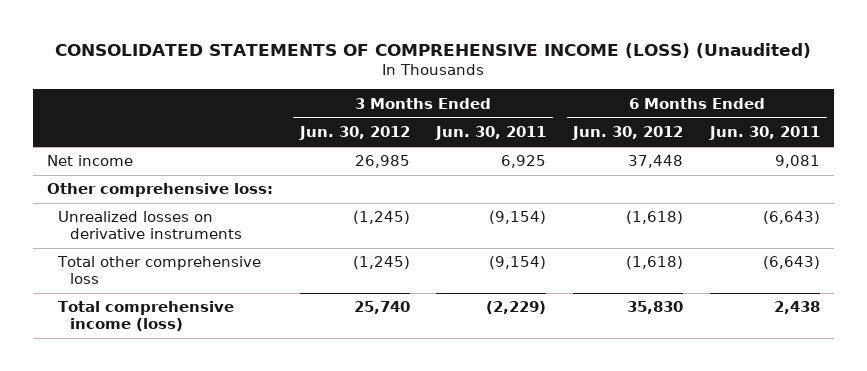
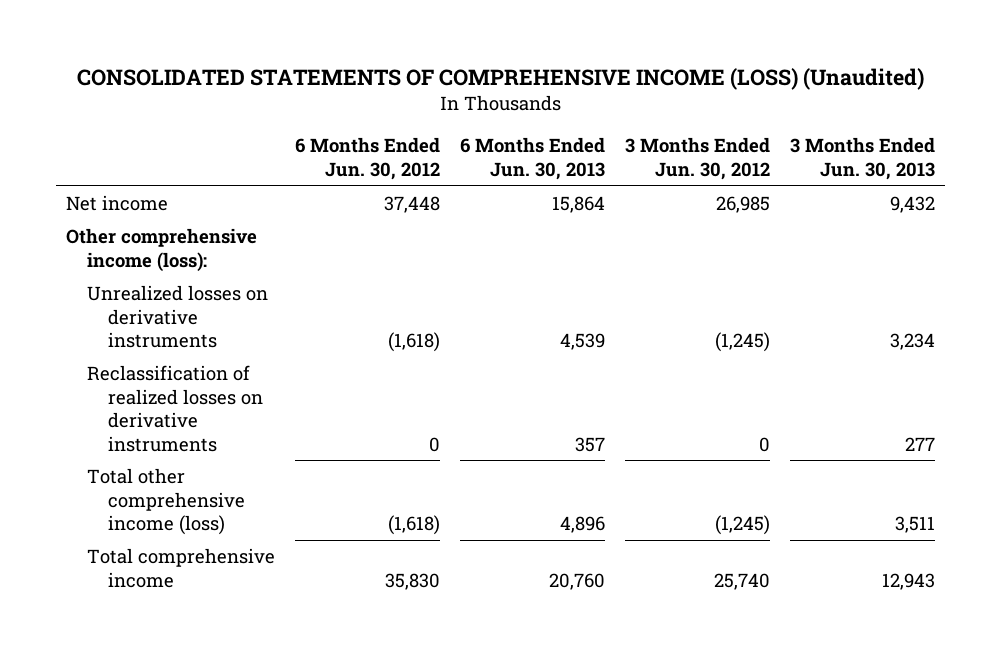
- | 3 Months Ended Jun. 30, 2012 | 3 Months Ended Jun. 30, 2011 | 6 Months Ended Jun. 30, 2012 | 6 Months Ended Jun. 30, 2011
+ | 6 Months Ended Jun. 30, 2012 | 6 Months Ended Jun. 30, 2013 | 3 Months Ended Jun. 30, 2012 | 3 Months Ended Jun. 30, 2013
- Other comprehensive loss:
+ Other comprehensive income (loss):
- Total other comprehensive loss | (1,245) | (9,154) | (1,618) | (6,643)
- Total comprehensive income (loss) | 25,740 | (2,229) | 35,830 | 2,438
+ Reclassification of realized losses on derivative instruments | 0 | 357 | 0 | 277
+ Total other comprehensive income (loss) | (1,618) | 4,896 | (1,245) | 3,511
+ Total comprehensive income | 35,830 | 20,760 | 25,740 | 12,943

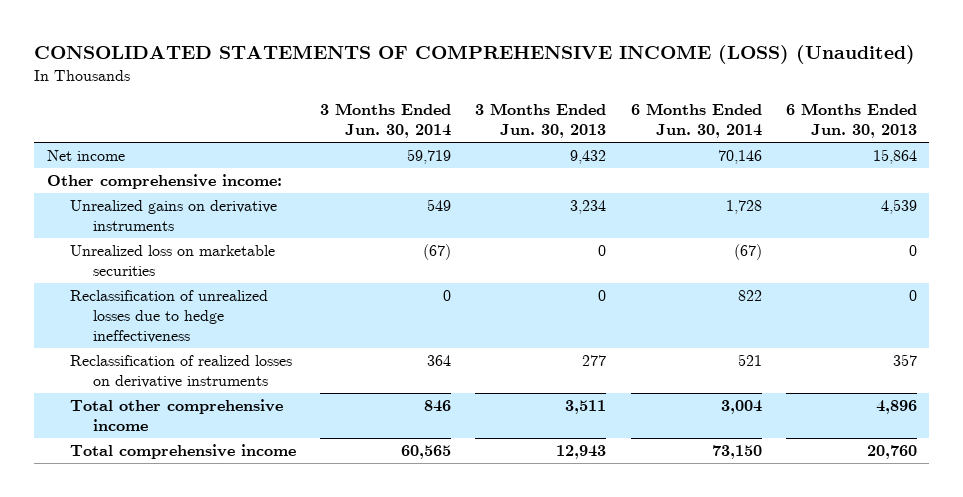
- | 6 Months Ended Jun. 30, 2012 | 6 Months Ended Jun. 30, 2013 | 3 Months Ended Jun. 30, 2012 | 3 Months Ended Jun. 30, 2013
+ | 3 Months Ended Jun. 30, 2014 | 3 Months Ended Jun. 30, 2013 | 6 Months Ended Jun. 30, 2014 | 6 Months Ended Jun. 30, 2013
- Other comprehensive income (loss):
- Unrealized losses on derivative instruments | (1,618) | 4,539 | (1,245) | 3,234
+ Other comprehensive income:
+ Unrealized gains on derivative instruments | 549 | 3,234 | 1,728 | 4,539
+ Unrealized loss on marketable securities | (67) | 0 | (67) | 0
+ Reclassification of unrealized losses due to hedge ineffectiveness | 0 | 0 | 822 | 0
- Total other comprehensive income (loss) | (1,618) | 4,896 | (1,245) | 3,511
+ Total other comprehensive income | 846 | 3,511 | 3,004 | 4,896

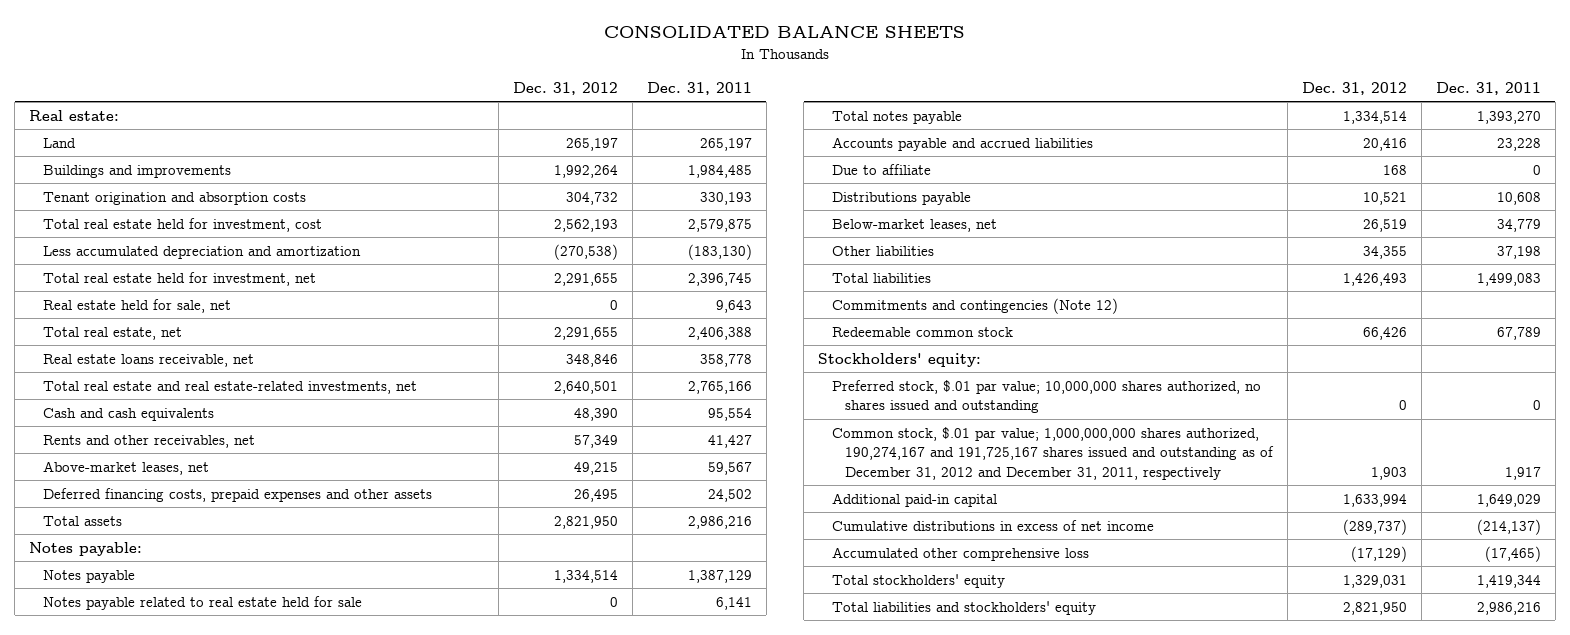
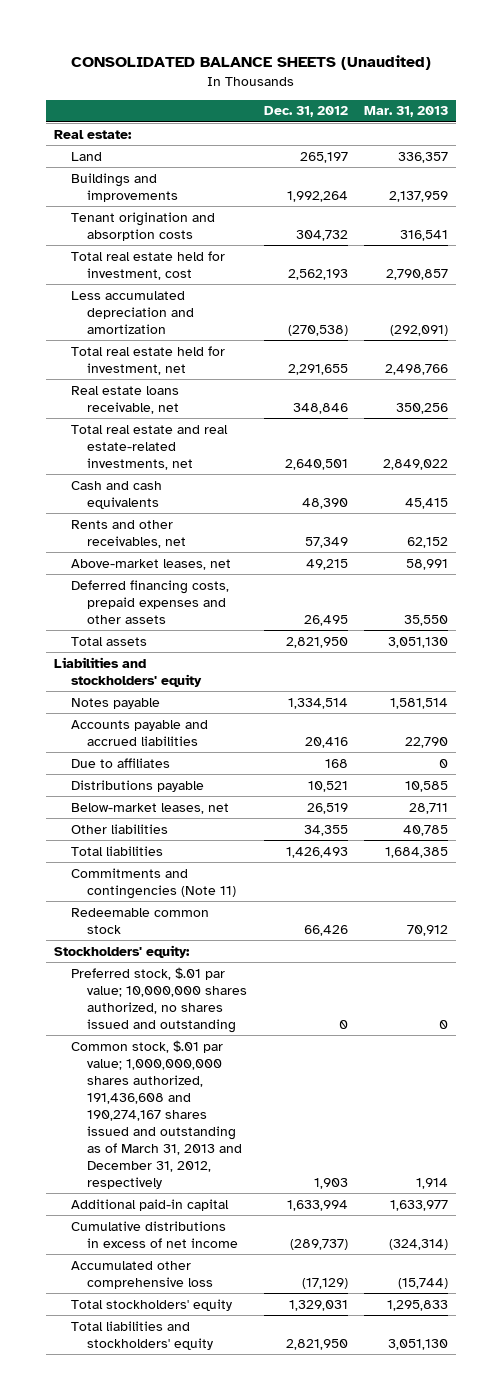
- CONSOLIDATED BALANCE SHEETS
+ CONSOLIDATED BALANCE SHEETS (Unaudited)
- | Dec. 31, 2012 | Dec. 31, 2011
+ | Dec. 31, 2012 | Mar. 31, 2013
- Real estate held for sale, net | 0 | 9,643
- Total real estate, net | 2,291,655 | 2,406,388
- Notes payable:
+ Liabilities and stockholders' equity
- Notes payable related to real estate held for sale | 0 | 6,141
- Total notes payable | 1,334,514 | 1,393,270
- Due to affiliate | 168 | 0
+ Due to affiliates | 168 | 0
- Commitments and contingencies (Note 12)
+ Commitments and contingencies (Note 11)
- Common stock, $.01 par value; 1,000,000,000 shares authorized, 190,274,167 and 191,725,167 shares issued and outstanding as of December 31, 2012 and December 31, 2011, respectively | 1,903 | 1,917
+ Common stock, $.01 par value; 1,000,000,000 shares authorized, 191,436,608 and 190,274,167 shares issued and outstanding as of March 31, 2013 and December 31, 2012, respectively | 1,903 | 1,914

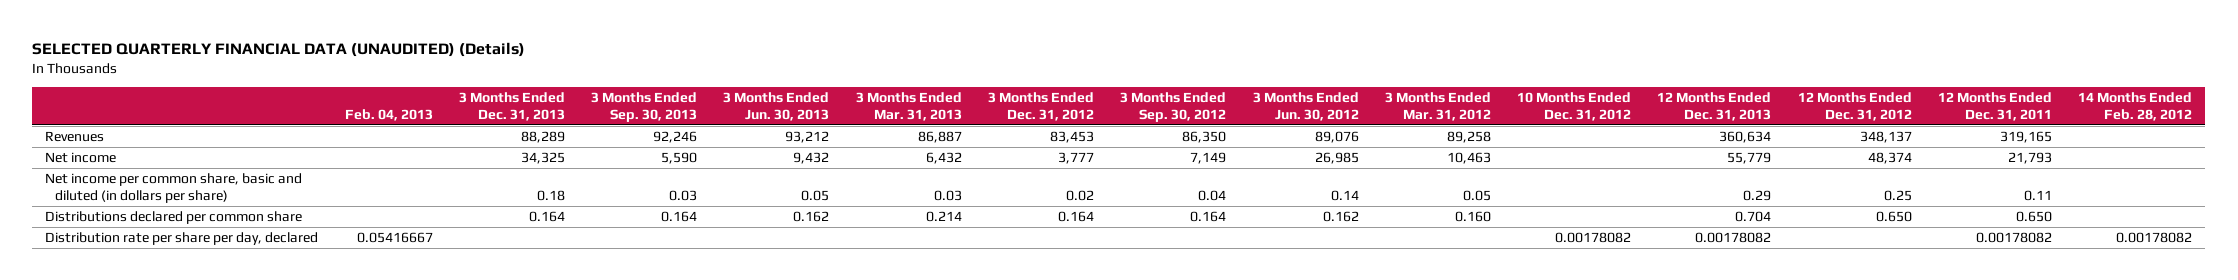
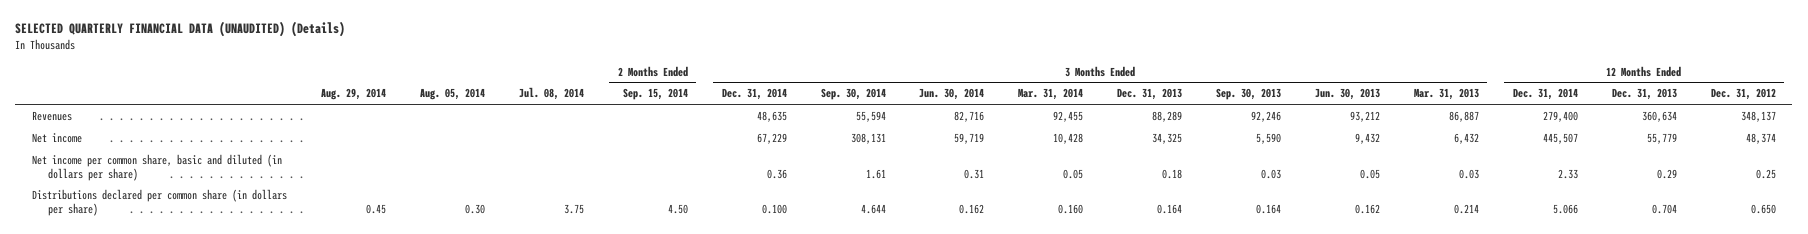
- | Feb. 04, 2013 | 3 Months Ended Dec. 31, 2013 | 3 Months Ended Sep. 30, 2013 | 3 Months Ended Jun. 30, 2013 | 3 Months Ended Mar. 31, 2013 | 3 Months Ended Dec. 31, 2012 | 3 Months Ended Sep. 30, 2012 | 3 Months Ended Jun. 30, 2012 | 3 Months Ended Mar. 31, 2012 | 10 Months Ended Dec. 31, 2012 | 12 Months Ended Dec. 31, 2013 | 12 Months Ended Dec. 31, 2012 | 12 Months Ended Dec. 31, 2011 | 14 Months Ended Feb. 28, 2012
+ | Aug. 29, 2014 | Aug. 05, 2014 | Jul. 08, 2014 | 2 Months Ended Sep. 15, 2014 | 3 Months Ended Dec. 31, 2014 | 3 Months Ended Sep. 30, 2014 | 3 Months Ended Jun. 30, 2014 | 3 Months Ended Mar. 31, 2014 | 3 Months Ended Dec. 31, 2013 | 3 Months Ended Sep. 30, 2013 | 3 Months Ended Jun. 30, 2013 | 3 Months Ended Mar. 31, 2013 | 12 Months Ended Dec. 31, 2014 | 12 Months Ended Dec. 31, 2013 | 12 Months Ended Dec. 31, 2012
- Distributions declared per common share | | 0.164 | 0.164 | 0.162 | 0.214 | 0.164 | 0.164 | 0.162 | 0.160 | | 0.704 | 0.650 | 0.650 |
- Distribution rate per share per day, declared | 0.05416667 | | | | | | | | | 0.00178082 | 0.00178082 | | 0.00178082 | 0.00178082
+ Distributions declared per common share (in dollars per share) | 0.45 | 0.30 | 3.75 | 4.50 | 0.100 | 4.644 | 0.162 | 0.160 | 0.164 | 0.164 | 0.162 | 0.214 | 5.066 | 0.704 | 0.650

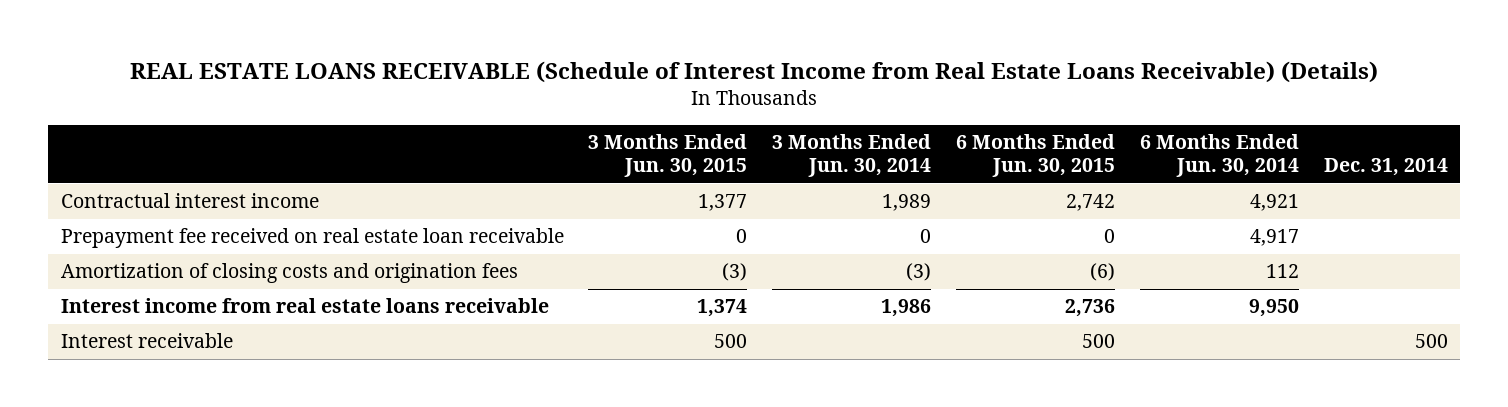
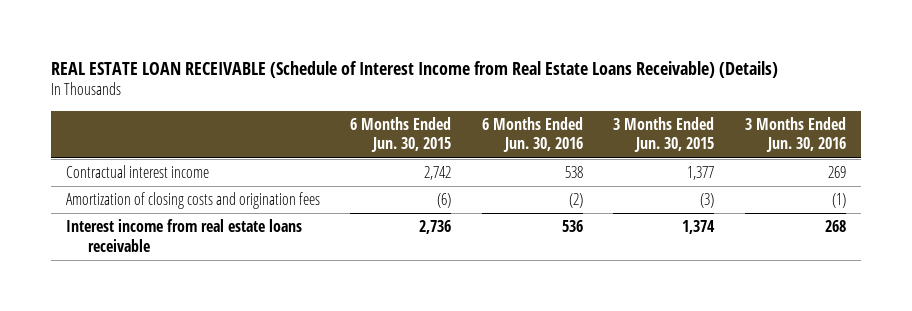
- REAL ESTATE LOANS RECEIVABLE (Schedule of Interest Income from Real Estate Loans Receivable) (Details)
+ REAL ESTATE LOAN RECEIVABLE (Schedule of Interest Income from Real Estate Loans Receivable) (Details)
- | 3 Months Ended Jun. 30, 2015 | 3 Months Ended Jun. 30, 2014 | 6 Months Ended Jun. 30, 2015 | 6 Months Ended Jun. 30, 2014 | Dec. 31, 2014
+ | 6 Months Ended Jun. 30, 2015 | 6 Months Ended Jun. 30, 2016 | 3 Months Ended Jun. 30, 2015 | 3 Months Ended Jun. 30, 2016
- Prepayment fee received on real estate loan receivable | 0 | 0 | 0 | 4,917 |
- Interest receivable | 500 | | 500 | | 500

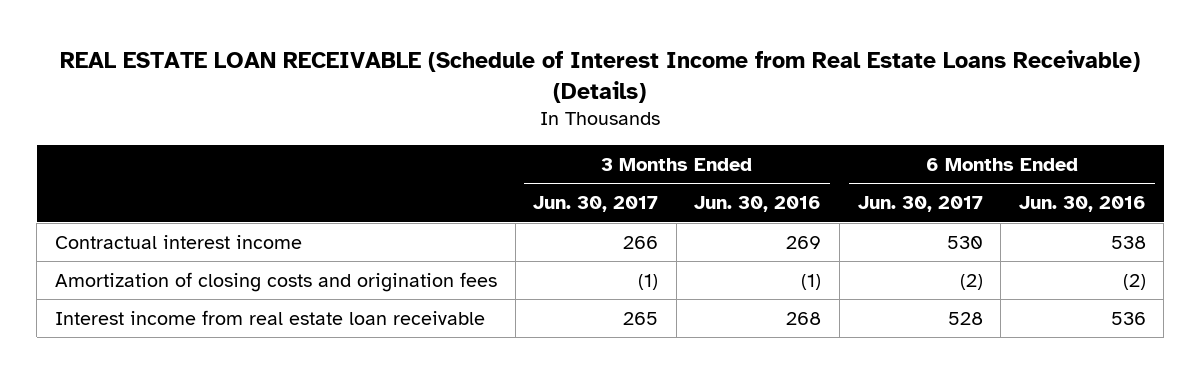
- | 6 Months Ended Jun. 30, 2015 | 6 Months Ended Jun. 30, 2016 | 3 Months Ended Jun. 30, 2015 | 3 Months Ended Jun. 30, 2016
+ | 3 Months Ended Jun. 30, 2017 | 3 Months Ended Jun. 30, 2016 | 6 Months Ended Jun. 30, 2017 | 6 Months Ended Jun. 30, 2016
- Interest income from real estate loans receivable | 2,736 | 536 | 1,374 | 268
+ Interest income from real estate loan receivable | 265 | 268 | 528 | 536

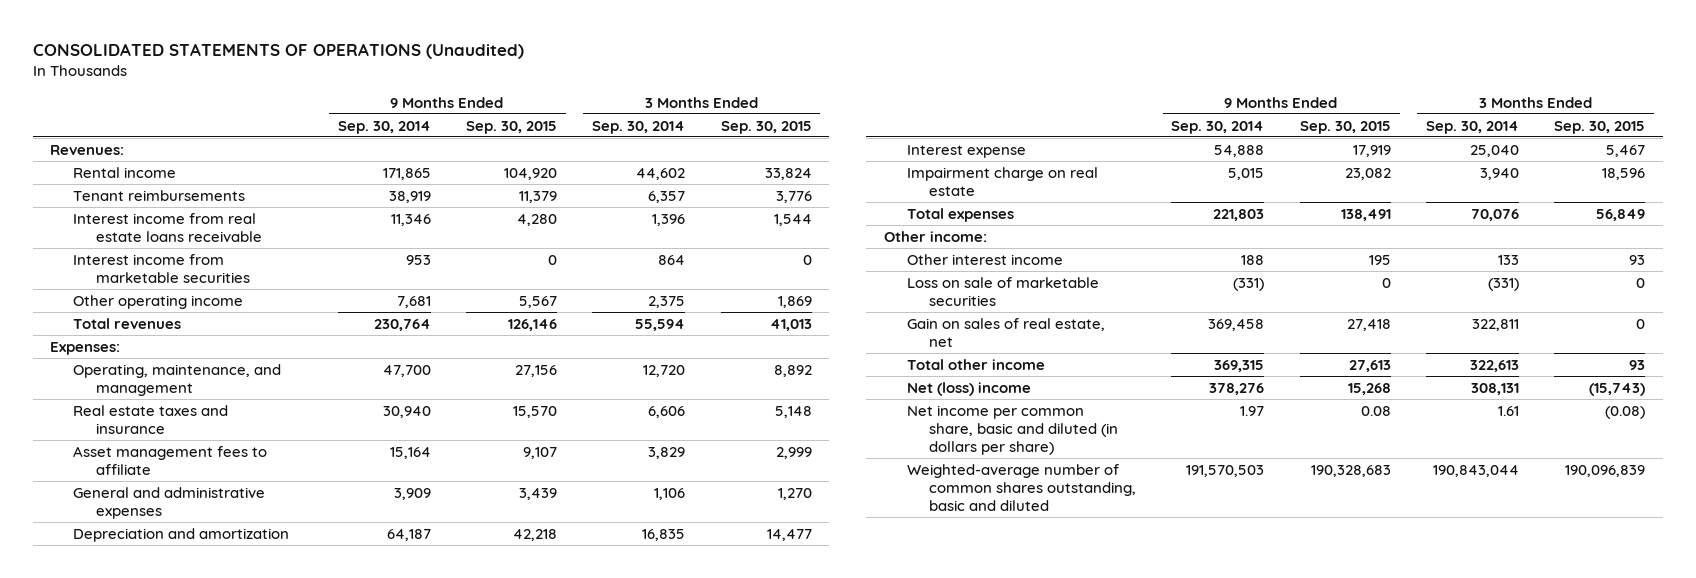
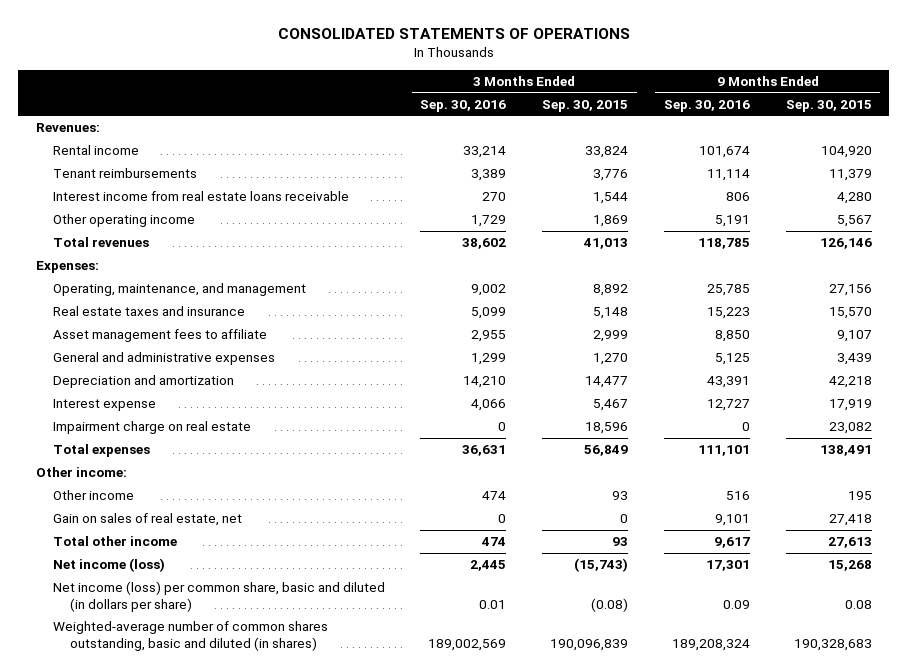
- CONSOLIDATED STATEMENTS OF OPERATIONS (Unaudited)
+ CONSOLIDATED STATEMENTS OF OPERATIONS
- | 9 Months Ended Sep. 30, 2014 | 9 Months Ended Sep. 30, 2015 | 3 Months Ended Sep. 30, 2014 | 3 Months Ended Sep. 30, 2015
+ | 3 Months Ended Sep. 30, 2016 | 3 Months Ended Sep. 30, 2015 | 9 Months Ended Sep. 30, 2016 | 9 Months Ended Sep. 30, 2015
- Interest income from marketable securities | 953 | 0 | 864 | 0
- Other interest income | 188 | 195 | 133 | 93
- Loss on sale of marketable securities | (331) | 0 | (331) | 0
+ Other income | 474 | 93 | 516 | 195
- Net (loss) income | 378,276 | 15,268 | 308,131 | (15,743)
- Net income per common share, basic and diluted (in dollars per share) | 1.97 | 0.08 | 1.61 | (0.08)
- Weighted-average number of common shares outstanding, basic and diluted | 191,570,503 | 190,328,683 | 190,843,044 | 190,096,839
+ Net income (loss) | 2,445 | (15,743) | 17,301 | 15,268
+ Net income (loss) per common share, basic and diluted (in dollars per share) | 0.01 | (0.08) | 0.09 | 0.08
+ Weighted-average number of common shares outstanding, basic and diluted (in shares) | 189,002,569 | 190,096,839 | 189,208,324 | 190,328,683

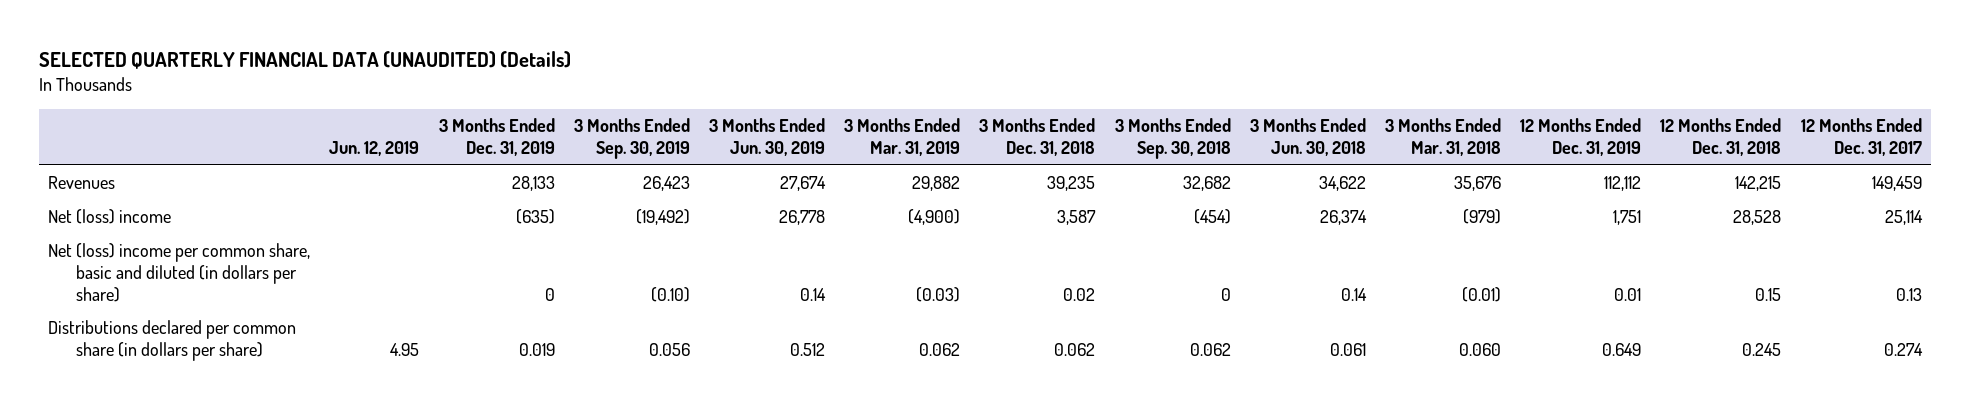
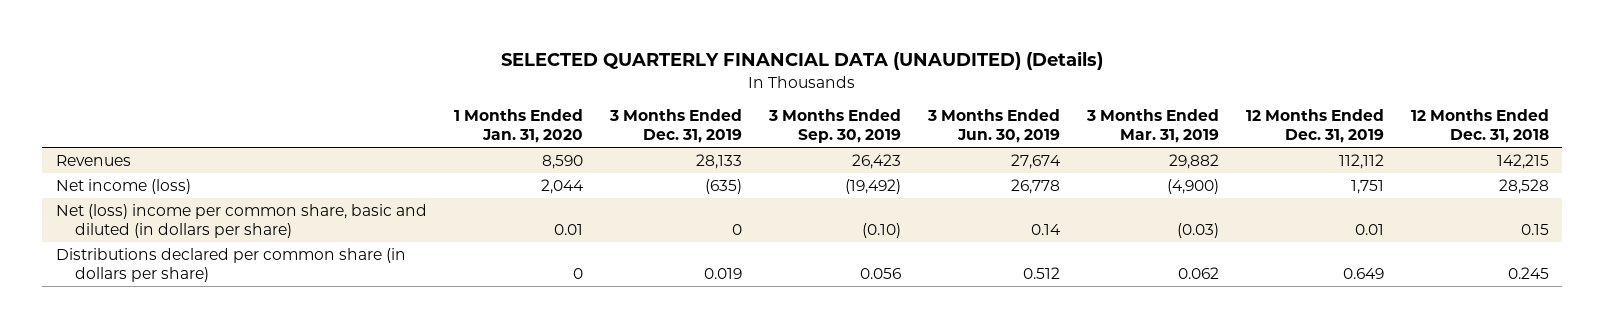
- | Jun. 12, 2019 | 3 Months Ended Dec. 31, 2019 | 3 Months Ended Sep. 30, 2019 | 3 Months Ended Jun. 30, 2019 | 3 Months Ended Mar. 31, 2019 | 3 Months Ended Dec. 31, 2018 | 3 Months Ended Sep. 30, 2018 | 3 Months Ended Jun. 30, 2018 | 3 Months Ended Mar. 31, 2018 | 12 Months Ended Dec. 31, 2019 | 12 Months Ended Dec. 31, 2018 | 12 Months Ended Dec. 31, 2017
+ | 1 Months Ended Jan. 31, 2020 | 3 Months Ended Dec. 31, 2019 | 3 Months Ended Sep. 30, 2019 | 3 Months Ended Jun. 30, 2019 | 3 Months Ended Mar. 31, 2019 | 12 Months Ended Dec. 31, 2019 | 12 Months Ended Dec. 31, 2018
- Net (loss) income | | (635) | (19,492) | 26,778 | (4,900) | 3,587 | (454) | 26,374 | (979) | 1,751 | 28,528 | 25,114
+ Net income (loss) | 2,044 | (635) | (19,492) | 26,778 | (4,900) | 1,751 | 28,528

